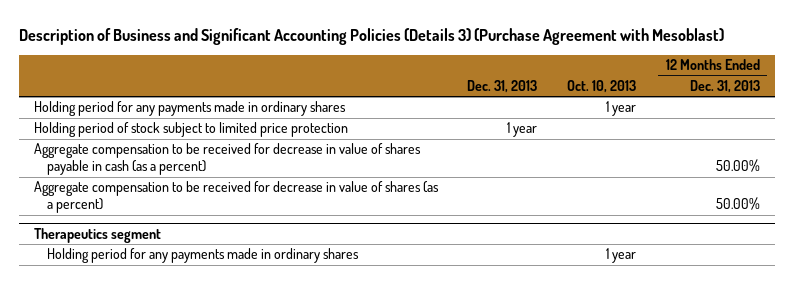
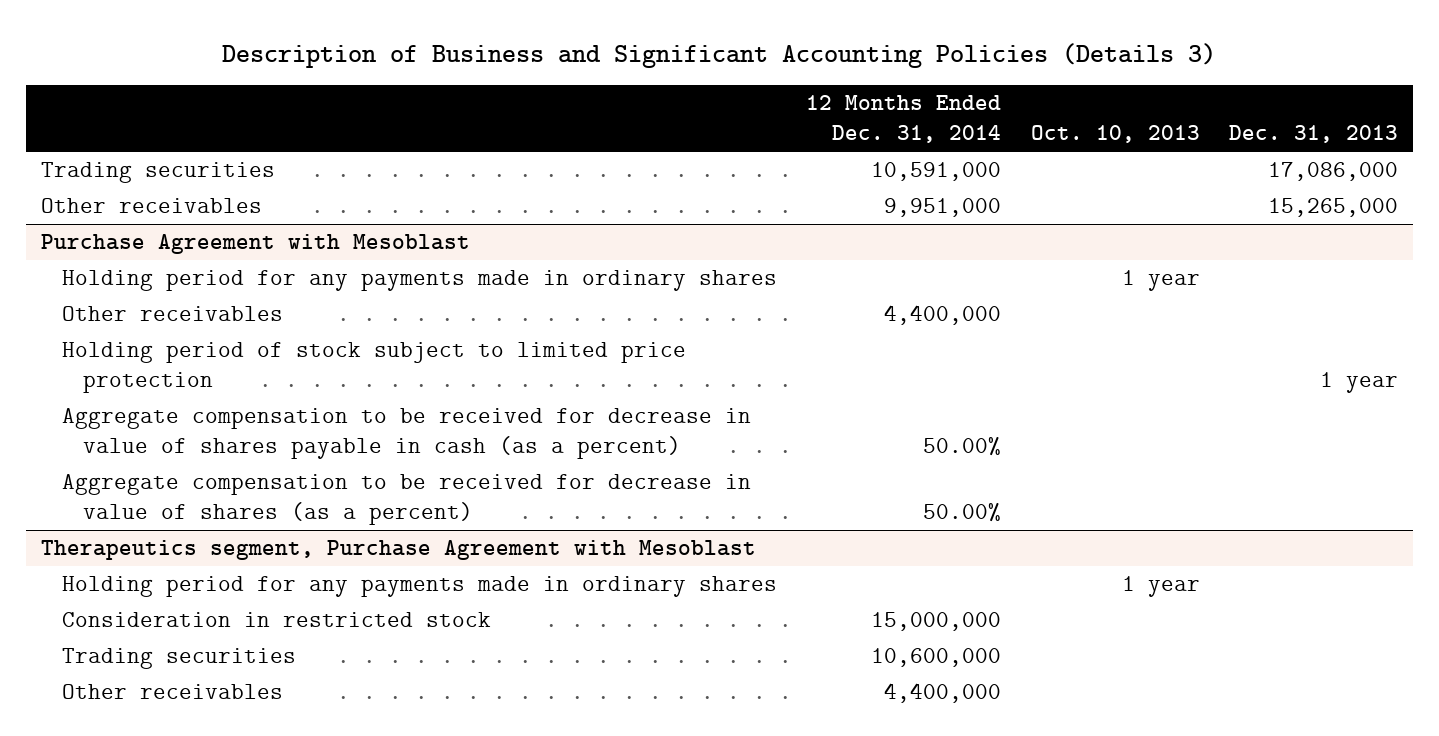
- Description of Business and Significant Accounting Policies (Details 3) (Purchase Agreement with Mesoblast)
+ Description of Business and Significant Accounting Policies (Details 3)
- | Dec. 31, 2013 | Oct. 10, 2013 | 12 Months Ended Dec. 31, 2013
+ | 12 Months Ended Dec. 31, 2014 | Oct. 10, 2013 | Dec. 31, 2013
- Holding period for any payments made in ordinary shares | | 1 year |
- Holding period of stock subject to limited price protection | 1 year | |
- Aggregate compensation to be received for decrease in value of shares payable in cash (as a percent) | | | 50.00%
- Aggregate compensation to be received for decrease in value of shares (as a percent) | | | 50.00%
- Therapeutics segment
+ Trading securities | 10,591,000 | | 17,086,000
+ Other receivables | 9,951,000 | | 15,265,000
+ Purchase Agreement with Mesoblast
+ Holding period for any payments made in ordinary shares | | 1 year |
+ Other receivables | 4,400,000 | |
+ Holding period of stock subject to limited price protection | | | 1 year
+ Aggregate compensation to be received for decrease in value of shares payable in cash (as a percent) | 50.00% | |
+ Aggregate compensation to be received for decrease in value of shares (as a percent) | 50.00% | |
+ Therapeutics segment, Purchase Agreement with Mesoblast
+ Consideration in restricted stock | 15,000,000 | |
+ Trading securities | 10,600,000 | |
+ Other receivables | 4,400,000 | |

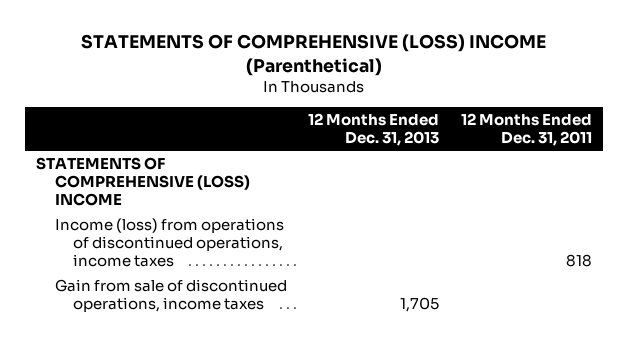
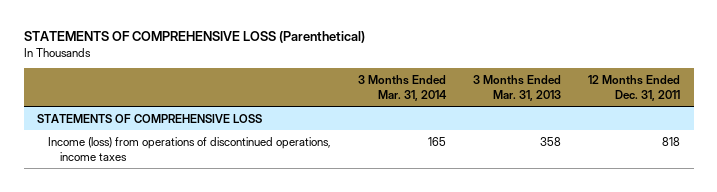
- STATEMENTS OF COMPREHENSIVE (LOSS) INCOME (Parenthetical)
+ STATEMENTS OF COMPREHENSIVE LOSS (Parenthetical)
- | 12 Months Ended Dec. 31, 2013 | 12 Months Ended Dec. 31, 2011
+ | 3 Months Ended Mar. 31, 2014 | 3 Months Ended Mar. 31, 2013 | 12 Months Ended Dec. 31, 2011
- STATEMENTS OF COMPREHENSIVE (LOSS) INCOME
+ STATEMENTS OF COMPREHENSIVE LOSS
- Gain from sale of discontinued operations, income taxes | 1,705 |

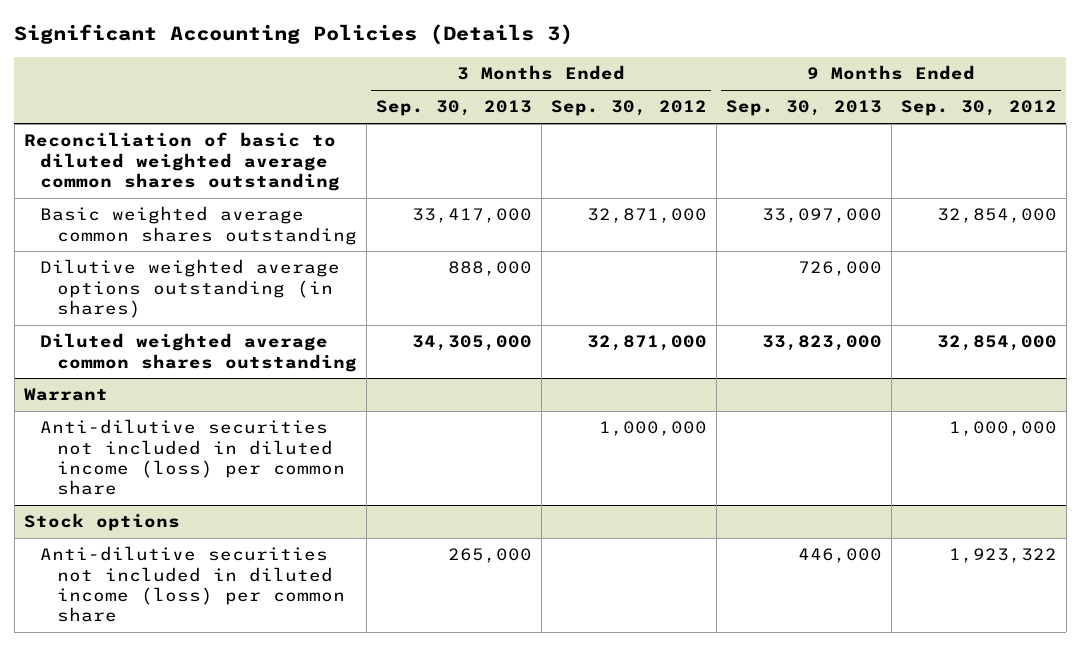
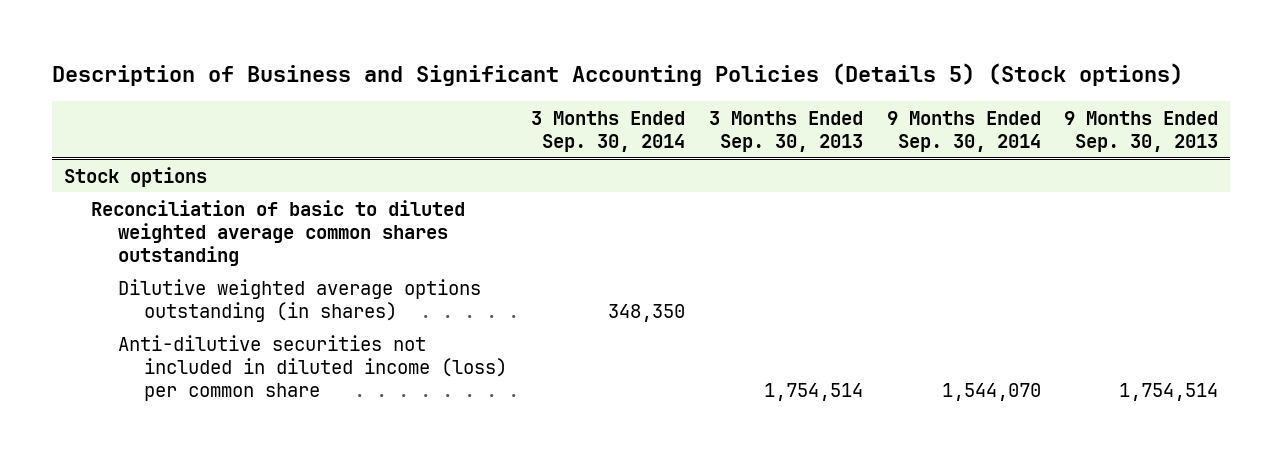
- Significant Accounting Policies (Details 3)
+ Description of Business and Significant Accounting Policies (Details 5) (Stock options)
- | 3 Months Ended Sep. 30, 2013 | 3 Months Ended Sep. 30, 2012 | 9 Months Ended Sep. 30, 2013 | 9 Months Ended Sep. 30, 2012
+ | 3 Months Ended Sep. 30, 2014 | 3 Months Ended Sep. 30, 2013 | 9 Months Ended Sep. 30, 2014 | 9 Months Ended Sep. 30, 2013
- Reconciliation of basic to diluted weighted average common shares outstanding
- Basic weighted average common shares outstanding | 33,417,000 | 32,871,000 | 33,097,000 | 32,854,000
- Dilutive weighted average options outstanding (in shares) | 888,000 | | 726,000 |
- Diluted weighted average common shares outstanding | 34,305,000 | 32,871,000 | 33,823,000 | 32,854,000
- Warrant
- Anti-dilutive securities not included in diluted income (loss) per common share | | 1,000,000 | | 1,000,000
@ Stock options
- Anti-dilutive securities not included in diluted income (loss) per common share | 265,000 | | 446,000 | 1,923,322
+ Reconciliation of basic to diluted weighted average common shares outstanding
+ Dilutive weighted average options outstanding (in shares) | 348,350 | | |
+ Anti-dilutive securities not included in diluted income (loss) per common share | | 1,754,514 | 1,544,070 | 1,754,514

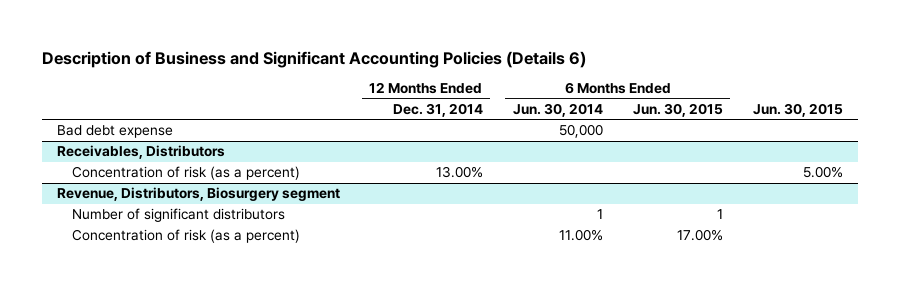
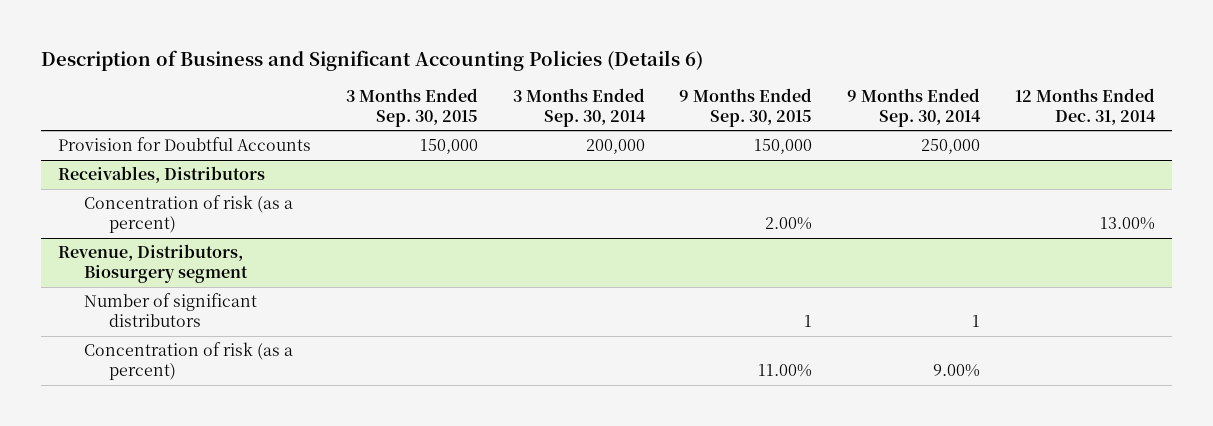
- | 12 Months Ended Dec. 31, 2014 | 6 Months Ended Jun. 30, 2014 | 6 Months Ended Jun. 30, 2015 | Jun. 30, 2015
+ | 3 Months Ended Sep. 30, 2015 | 3 Months Ended Sep. 30, 2014 | 9 Months Ended Sep. 30, 2015 | 9 Months Ended Sep. 30, 2014 | 12 Months Ended Dec. 31, 2014
- Bad debt expense | | 50,000 | |
+ Provision for Doubtful Accounts | 150,000 | 200,000 | 150,000 | 250,000 |

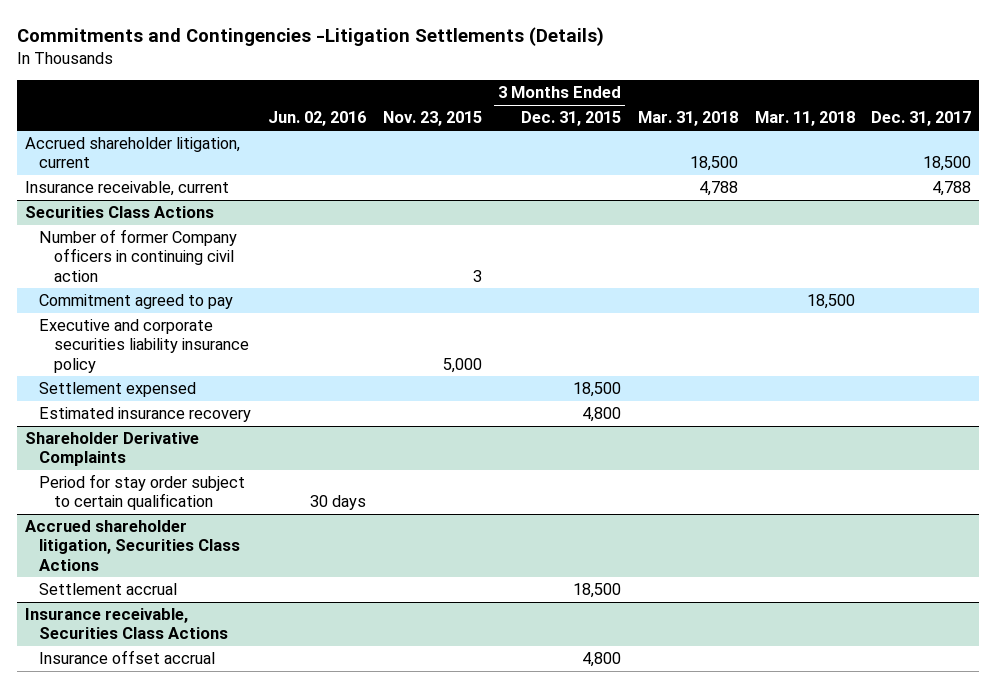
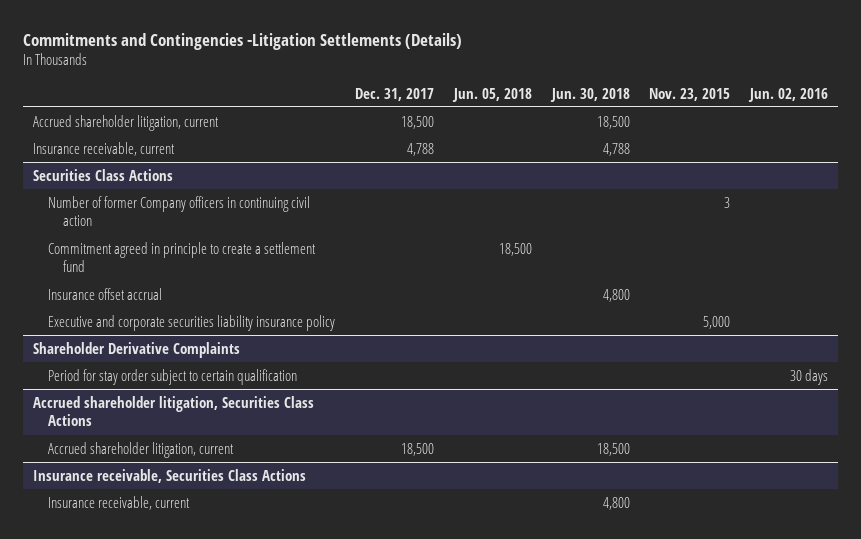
- | Jun. 02, 2016 | Nov. 23, 2015 | 3 Months Ended Dec. 31, 2015 | Mar. 31, 2018 | Mar. 11, 2018 | Dec. 31, 2017
+ | Dec. 31, 2017 | Jun. 05, 2018 | Jun. 30, 2018 | Nov. 23, 2015 | Jun. 02, 2016
@ Securities Class Actions
- Commitment agreed to pay | | | | | 18,500 |
+ Commitment agreed in principle to create a settlement fund | | 18,500 | | |
+ Insurance offset accrual | | | 4,800 | |
- Settlement expensed | | | 18,500 | | |
- Estimated insurance recovery | | | 4,800 | | |
@ Accrued shareholder litigation, Securities Class Actions
- Settlement accrual | | | 18,500 | | |
+ Accrued shareholder litigation, current | 18,500 | | 18,500 | |
@ Insurance receivable, Securities Class Actions
- Insurance offset accrual | | | 4,800 | | |
+ Insurance receivable, current | | | 4,800 | |

